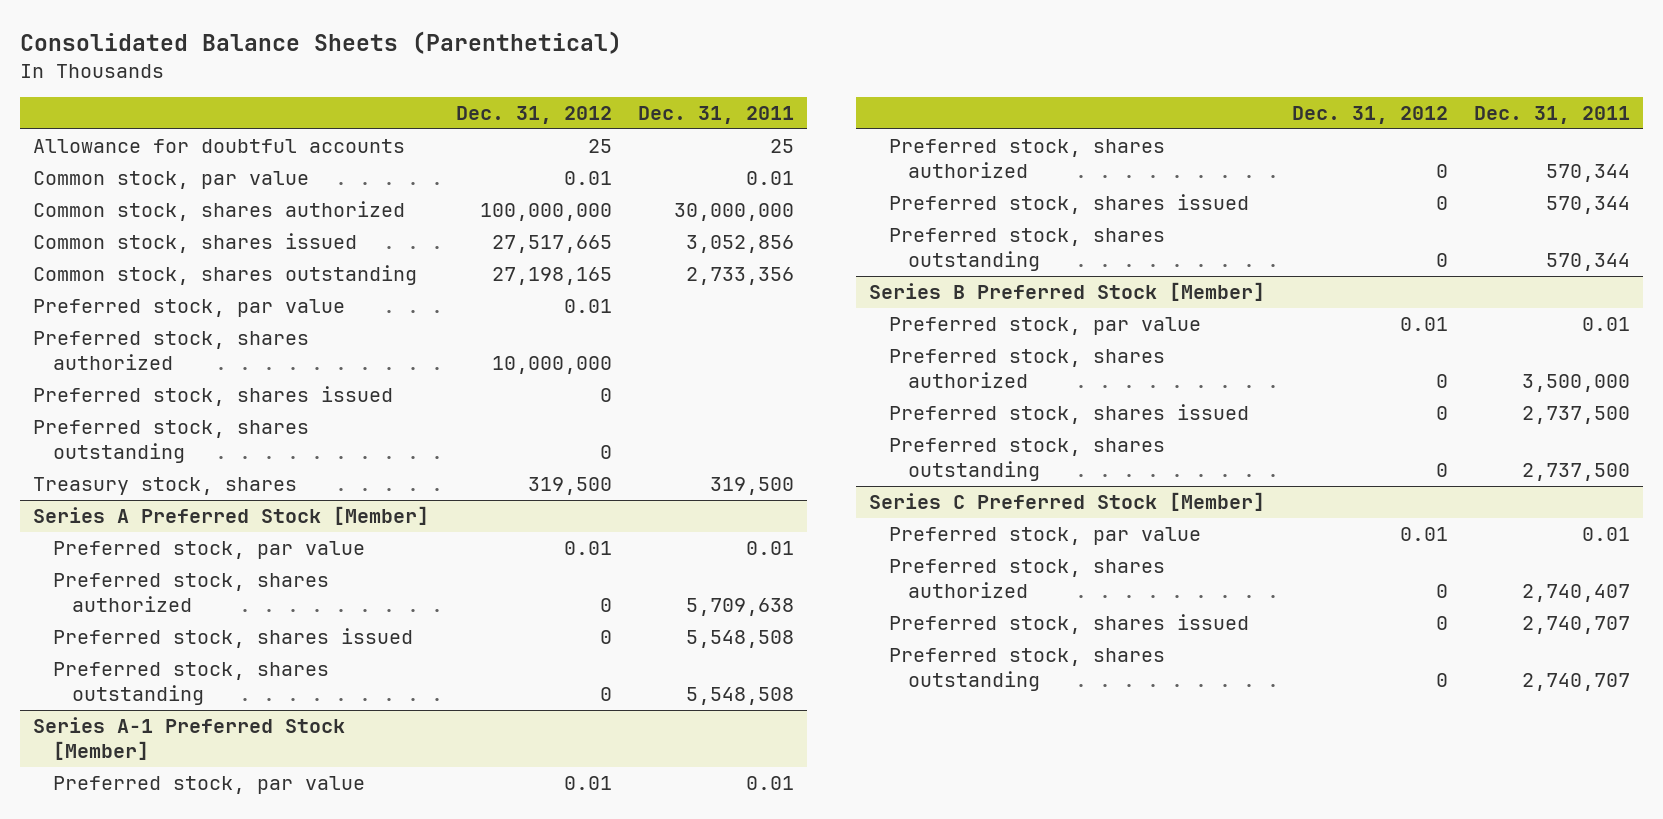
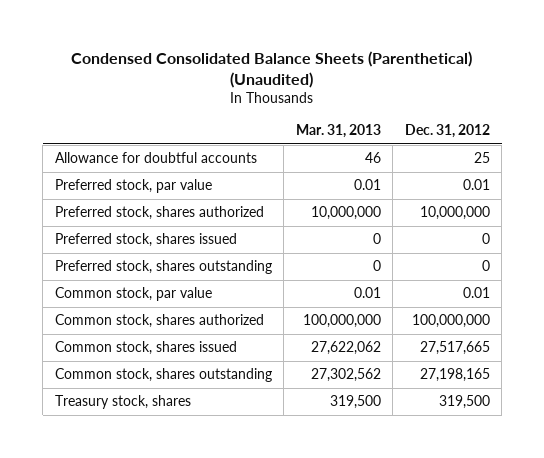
- Consolidated Balance Sheets (Parenthetical)
+ Condensed Consolidated Balance Sheets (Parenthetical) (Unaudited)
- | Dec. 31, 2012 | Dec. 31, 2011
+ | Mar. 31, 2013 | Dec. 31, 2012
moved down: Common stock, par value | 0.01 | 0.01
moved down: Common stock, shares authorized | 100,000,000 | 100,000,000
moved down: Common stock, shares issued | 27,622,062 | 27,517,665
moved down: Common stock, shares outstanding | 27,302,562 | 27,198,165
- Series A Preferred Stock [Member]
- Preferred stock, par value | 0.01 | 0.01
- Preferred stock, shares authorized | 0 | 5,709,638
- Preferred stock, shares issued | 0 | 5,548,508
- Preferred stock, shares outstanding | 0 | 5,548,508
- Series A-1 Preferred Stock [Member]
- Preferred stock, par value | 0.01 | 0.01
- Preferred stock, shares authorized | 0 | 570,344
- Preferred stock, shares issued | 0 | 570,344
- Preferred stock, shares outstanding | 0 | 570,344
- Series B Preferred Stock [Member]
- Preferred stock, par value | 0.01 | 0.01
- Preferred stock, shares authorized | 0 | 3,500,000
- Preferred stock, shares issued | 0 | 2,737,500
- Preferred stock, shares outstanding | 0 | 2,737,500
- Series C Preferred Stock [Member]
- Preferred stock, par value | 0.01 | 0.01
- Preferred stock, shares authorized | 0 | 2,740,407
- Preferred stock, shares issued | 0 | 2,740,707
- Preferred stock, shares outstanding | 0 | 2,740,707

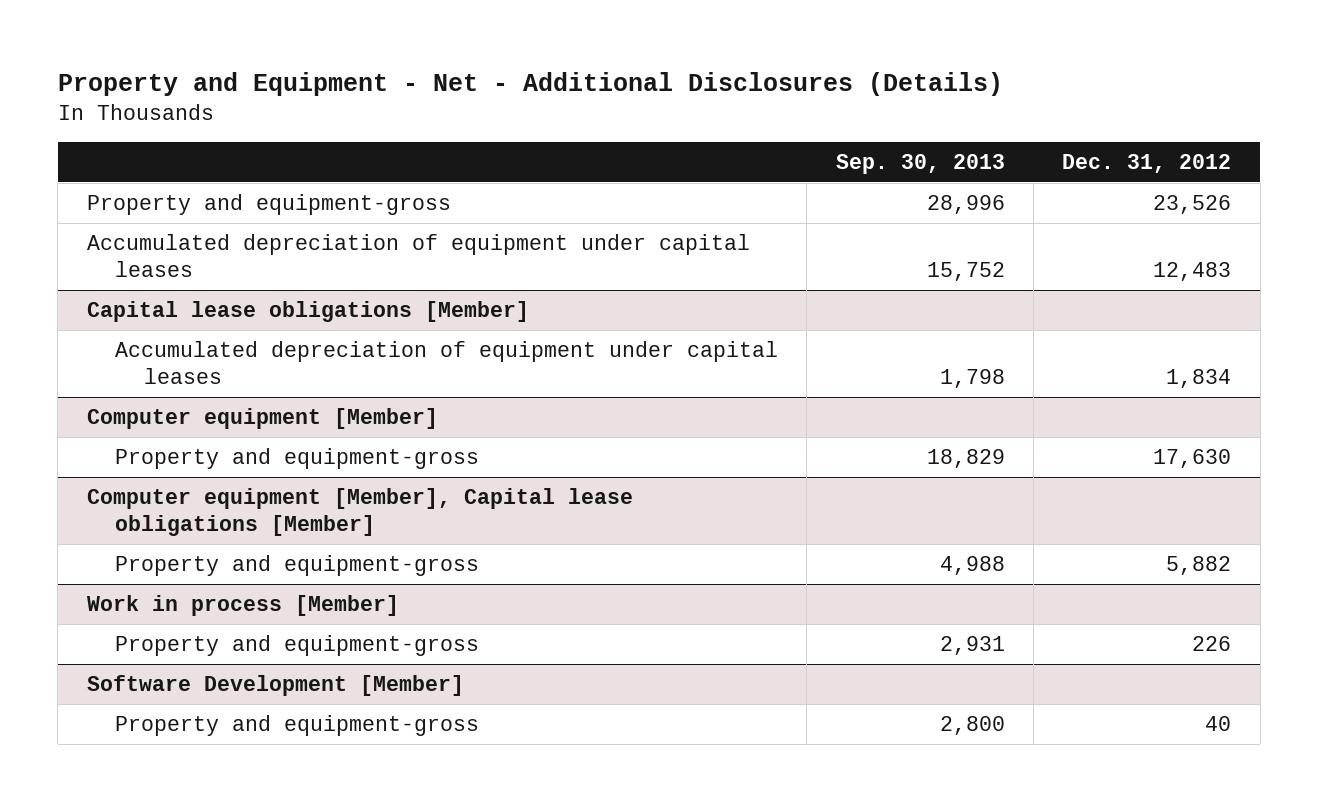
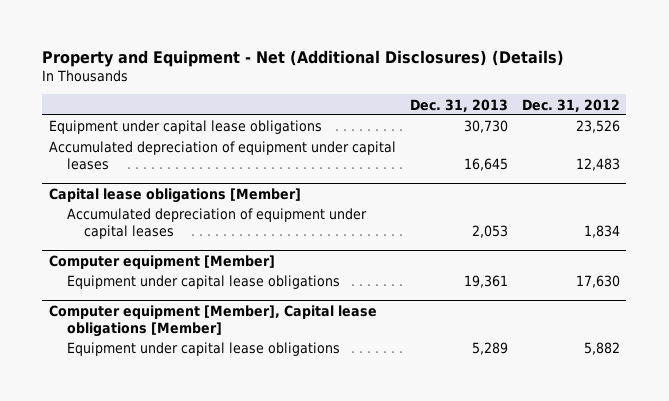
- Property and Equipment - Net - Additional Disclosures (Details)
+ Property and Equipment - Net (Additional Disclosures) (Details)
- | Sep. 30, 2013 | Dec. 31, 2012
+ | Dec. 31, 2013 | Dec. 31, 2012
- Property and equipment-gross | 28,996 | 23,526
+ Equipment under capital lease obligations | 30,730 | 23,526
@ Computer equipment [Member]
- Property and equipment-gross | 18,829 | 17,630
+ Equipment under capital lease obligations | 19,361 | 17,630
@ Computer equipment [Member], Capital lease obligations [Member]
- Property and equipment-gross | 4,988 | 5,882
- Work in process [Member]
- Property and equipment-gross | 2,931 | 226
- Software Development [Member]
- Property and equipment-gross | 2,800 | 40
@ Computer equipment [Member], Capital lease obligations [Member]
+ Equipment under capital lease obligations | 5,289 | 5,882

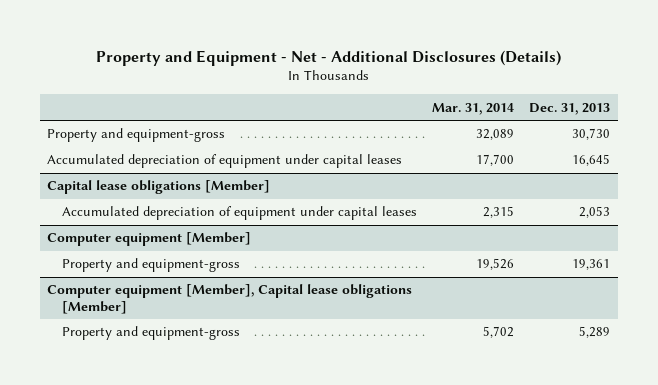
- Property and Equipment - Net (Additional Disclosures) (Details)
+ Property and Equipment - Net - Additional Disclosures (Details)
- | Dec. 31, 2013 | Dec. 31, 2012
+ | Mar. 31, 2014 | Dec. 31, 2013
- Equipment under capital lease obligations | 30,730 | 23,526
+ Property and equipment-gross | 32,089 | 30,730
@ Computer equipment [Member]
- Equipment under capital lease obligations | 19,361 | 17,630
+ Property and equipment-gross | 19,526 | 19,361
@ Computer equipment [Member], Capital lease obligations [Member]
- Equipment under capital lease obligations | 5,289 | 5,882
+ Property and equipment-gross | 5,702 | 5,289

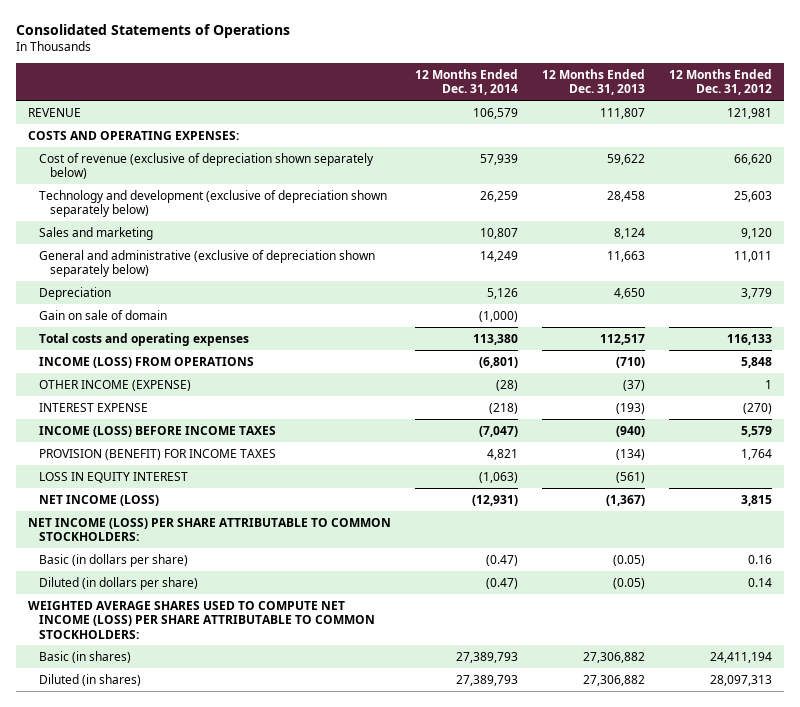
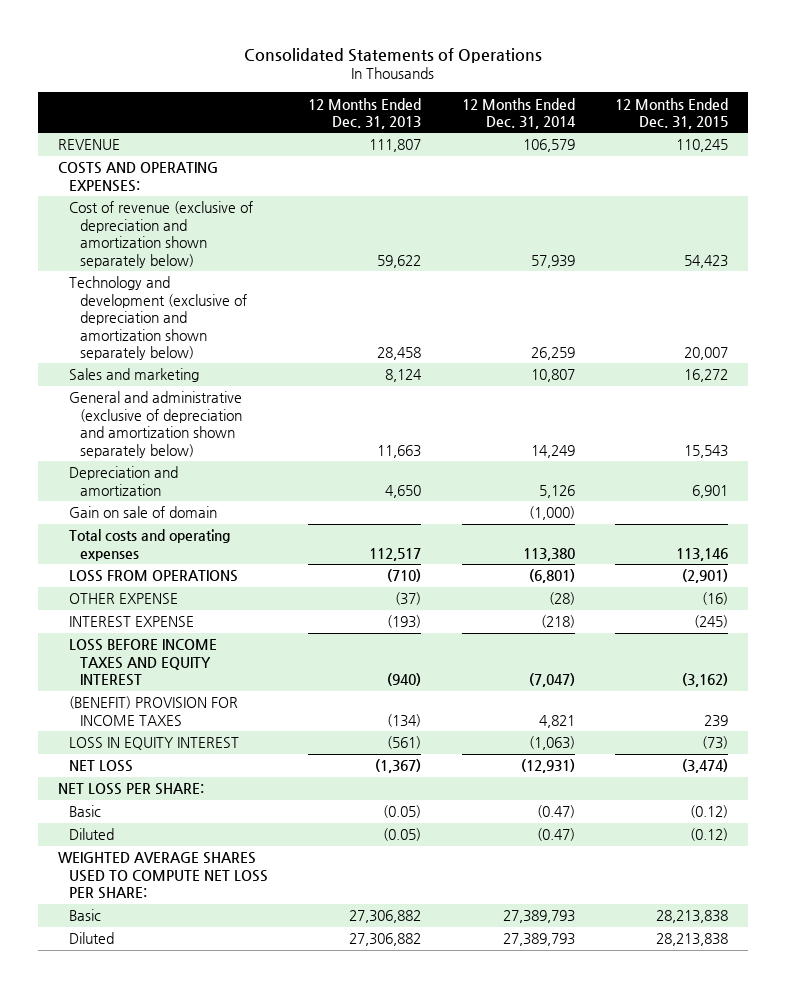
- | 12 Months Ended Dec. 31, 2014 | 12 Months Ended Dec. 31, 2013 | 12 Months Ended Dec. 31, 2012
+ | 12 Months Ended Dec. 31, 2013 | 12 Months Ended Dec. 31, 2014 | 12 Months Ended Dec. 31, 2015
- Cost of revenue (exclusive of depreciation shown separately below) | 57,939 | 59,622 | 66,620
- Technology and development (exclusive of depreciation shown separately below) | 26,259 | 28,458 | 25,603
+ Cost of revenue (exclusive of depreciation and amortization shown separately below) | 59,622 | 57,939 | 54,423
+ Technology and development (exclusive of depreciation and amortization shown separately below) | 28,458 | 26,259 | 20,007
- General and administrative (exclusive of depreciation shown separately below) | 14,249 | 11,663 | 11,011
- Depreciation | 5,126 | 4,650 | 3,779
+ General and administrative (exclusive of depreciation and amortization shown separately below) | 11,663 | 14,249 | 15,543
+ Depreciation and amortization | 4,650 | 5,126 | 6,901
- INCOME (LOSS) FROM OPERATIONS | (6,801) | (710) | 5,848
- OTHER INCOME (EXPENSE) | (28) | (37) | 1
+ LOSS FROM OPERATIONS | (710) | (6,801) | (2,901)
+ OTHER EXPENSE | (37) | (28) | (16)
- INCOME (LOSS) BEFORE INCOME TAXES | (7,047) | (940) | 5,579
- PROVISION (BENEFIT) FOR INCOME TAXES | 4,821 | (134) | 1,764
+ LOSS BEFORE INCOME TAXES AND EQUITY INTEREST | (940) | (7,047) | (3,162)
+ (BENEFIT) PROVISION FOR INCOME TAXES | (134) | 4,821 | 239
- NET INCOME (LOSS) | (12,931) | (1,367) | 3,815
- NET INCOME (LOSS) PER SHARE ATTRIBUTABLE TO COMMON STOCKHOLDERS:
- Basic (in dollars per share) | (0.47) | (0.05) | 0.16
- Diluted (in dollars per share) | (0.47) | (0.05) | 0.14
- WEIGHTED AVERAGE SHARES USED TO COMPUTE NET INCOME (LOSS) PER SHARE ATTRIBUTABLE TO COMMON STOCKHOLDERS:
- Basic (in shares) | 27,389,793 | 27,306,882 | 24,411,194
- Diluted (in shares) | 27,389,793 | 27,306,882 | 28,097,313
+ NET LOSS | (1,367) | (12,931) | (3,474)
+ NET LOSS PER SHARE:
+ Basic | (0.05) | (0.47) | (0.12)
+ Diluted | (0.05) | (0.47) | (0.12)
+ WEIGHTED AVERAGE SHARES USED TO COMPUTE NET LOSS PER SHARE:
+ Basic | 27,306,882 | 27,389,793 | 28,213,838
+ Diluted | 27,306,882 | 27,389,793 | 28,213,838

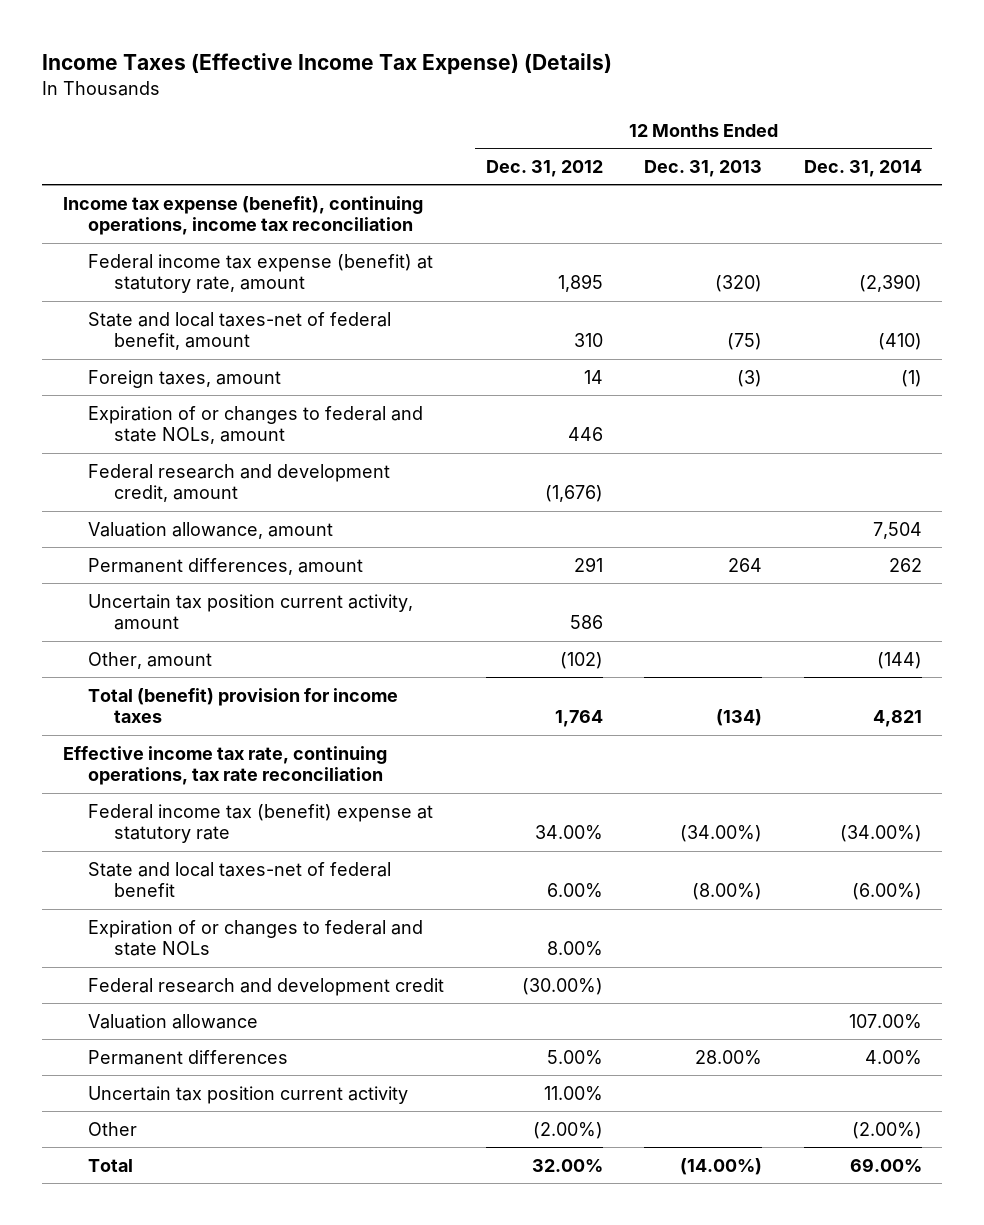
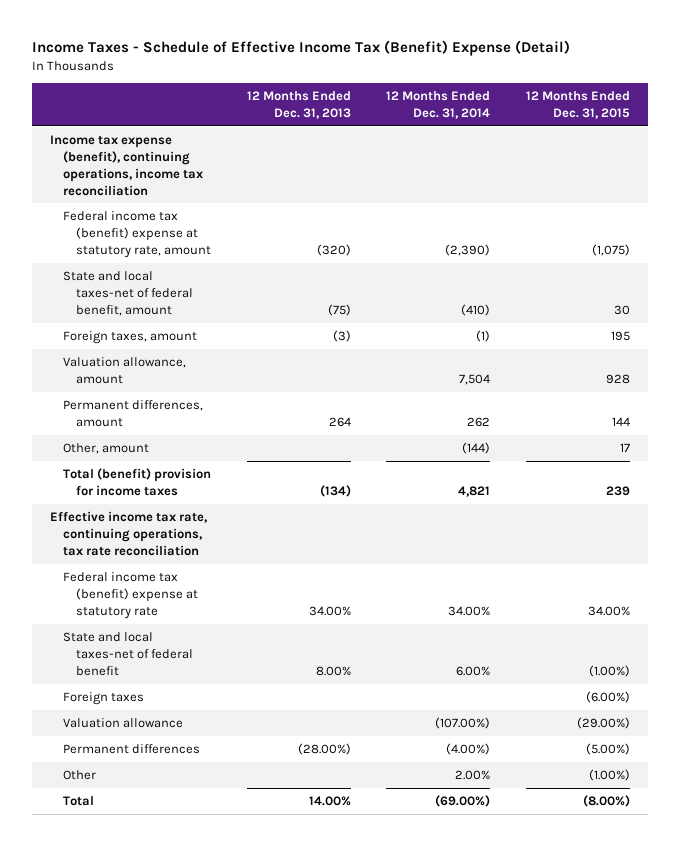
- Income Taxes (Effective Income Tax Expense) (Details)
+ Income Taxes - Schedule of Effective Income Tax (Benefit) Expense (Detail)
- | 12 Months Ended Dec. 31, 2012 | 12 Months Ended Dec. 31, 2013 | 12 Months Ended Dec. 31, 2014
+ | 12 Months Ended Dec. 31, 2013 | 12 Months Ended Dec. 31, 2014 | 12 Months Ended Dec. 31, 2015
- Federal income tax expense (benefit) at statutory rate, amount | 1,895 | (320) | (2,390)
+ Federal income tax (benefit) expense at statutory rate, amount | (320) | (2,390) | (1,075)
- Expiration of or changes to federal and state NOLs, amount | 446 | |
- Federal research and development credit, amount | (1,676) | |
- Uncertain tax position current activity, amount | 586 | |
- Federal income tax (benefit) expense at statutory rate | 34.00% | (34.00%) | (34.00%)
- State and local taxes-net of federal benefit | 6.00% | (8.00%) | (6.00%)
- Expiration of or changes to federal and state NOLs | 8.00% | |
- Federal research and development credit | (30.00%) | |
- Valuation allowance | | | 107.00%
- Permanent differences | 5.00% | 28.00% | 4.00%
- Uncertain tax position current activity | 11.00% | |
- Other | (2.00%) | | (2.00%)
- Total | 32.00% | (14.00%) | 69.00%
+ Federal income tax (benefit) expense at statutory rate | 34.00% | 34.00% | 34.00%
+ State and local taxes-net of federal benefit | 8.00% | 6.00% | (1.00%)
+ Foreign taxes | | | (6.00%)
+ Valuation allowance | | (107.00%) | (29.00%)
+ Permanent differences | (28.00%) | (4.00%) | (5.00%)
+ Other | | 2.00% | (1.00%)
+ Total | 14.00% | (69.00%) | (8.00%)

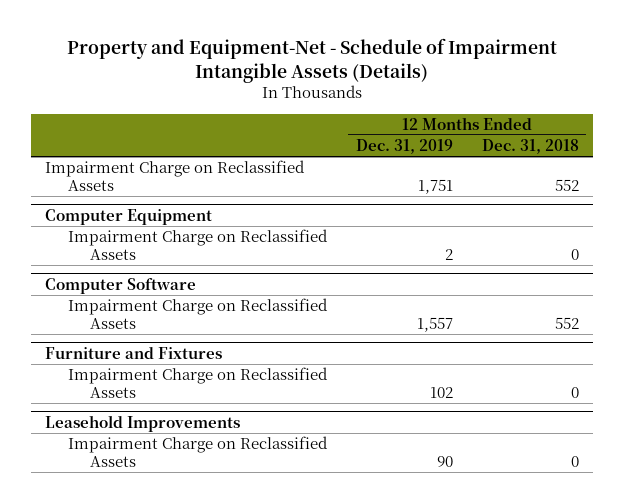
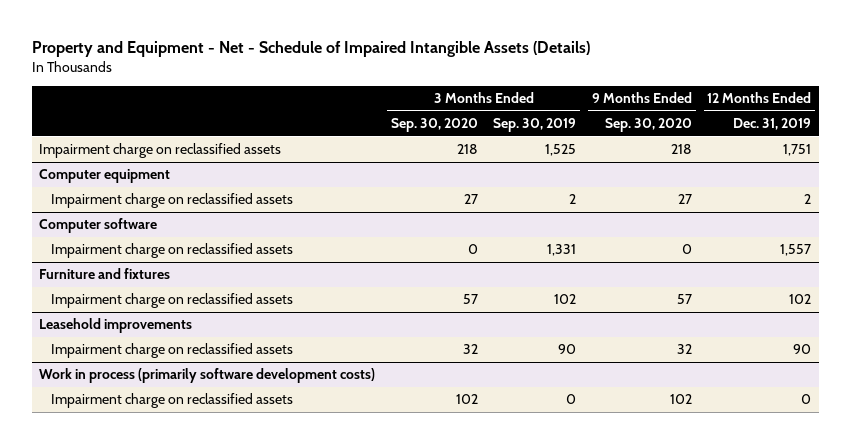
- Property and Equipment-Net - Schedule of Impairment Intangible Assets (Details)
+ Property and Equipment - Net - Schedule of Impaired Intangible Assets (Details)
- | 12 Months Ended Dec. 31, 2019 | 12 Months Ended Dec. 31, 2018
+ | 3 Months Ended Sep. 30, 2020 | 3 Months Ended Sep. 30, 2019 | 9 Months Ended Sep. 30, 2020 | 12 Months Ended Dec. 31, 2019
- Impairment Charge on Reclassified Assets | 1,751 | 552
- Computer Equipment
- Impairment Charge on Reclassified Assets | 2 | 0
- Computer Software
- Impairment Charge on Reclassified Assets | 1,557 | 552
- Furniture and Fixtures
- Impairment Charge on Reclassified Assets | 102 | 0
- Leasehold Improvements
- Impairment Charge on Reclassified Assets | 90 | 0
+ Impairment charge on reclassified assets | 218 | 1,525 | 218 | 1,751
+ Computer equipment
+ Impairment charge on reclassified assets | 27 | 2 | 27 | 2
+ Computer software
+ Impairment charge on reclassified assets | 0 | 1,331 | 0 | 1,557
+ Furniture and fixtures
+ Impairment charge on reclassified assets | 57 | 102 | 57 | 102
+ Leasehold improvements
+ Impairment charge on reclassified assets | 32 | 90 | 32 | 90
+ Work in process (primarily software development costs)
+ Impairment charge on reclassified assets | 102 | 0 | 102 | 0

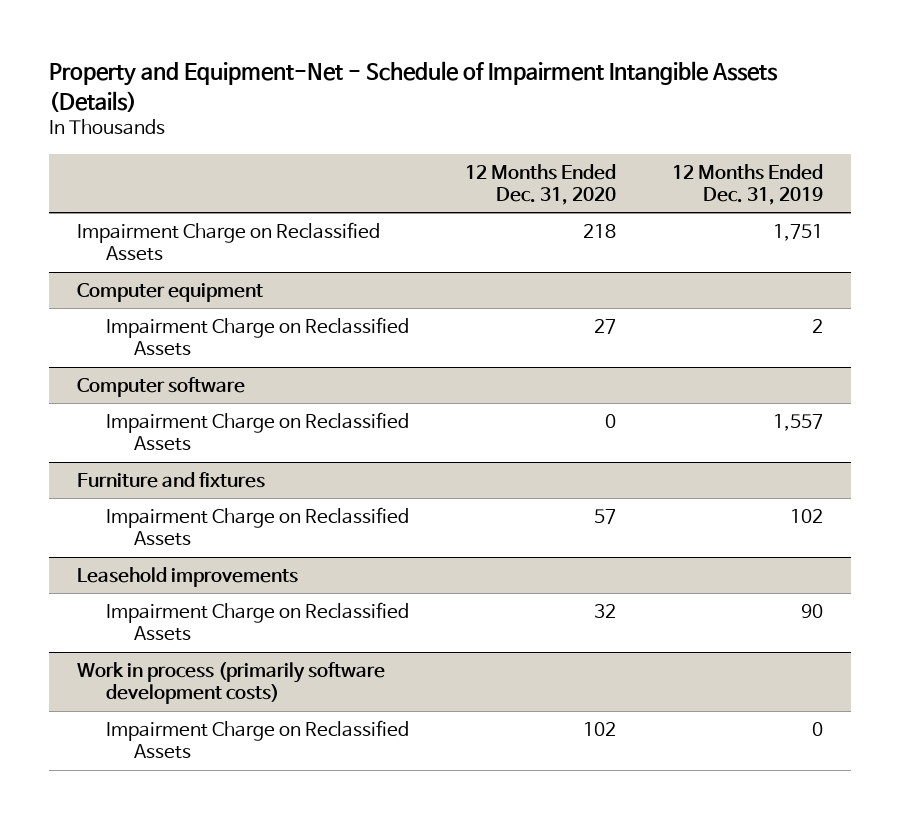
- Property and Equipment - Net - Schedule of Impaired Intangible Assets (Details)
+ Property and Equipment-Net - Schedule of Impairment Intangible Assets (Details)
- | 3 Months Ended Sep. 30, 2020 | 3 Months Ended Sep. 30, 2019 | 9 Months Ended Sep. 30, 2020 | 12 Months Ended Dec. 31, 2019
+ | 12 Months Ended Dec. 31, 2020 | 12 Months Ended Dec. 31, 2019
- Impairment charge on reclassified assets | 218 | 1,525 | 218 | 1,751
+ Impairment Charge on Reclassified Assets | 218 | 1,751
@ Computer equipment
- Impairment charge on reclassified assets | 27 | 2 | 27 | 2
+ Impairment Charge on Reclassified Assets | 27 | 2
@ Computer software
- Impairment charge on reclassified assets | 0 | 1,331 | 0 | 1,557
+ Impairment Charge on Reclassified Assets | 0 | 1,557
@ Furniture and fixtures
- Impairment charge on reclassified assets | 57 | 102 | 57 | 102
+ Impairment Charge on Reclassified Assets | 57 | 102
@ Leasehold improvements
- Impairment charge on reclassified assets | 32 | 90 | 32 | 90
+ Impairment Charge on Reclassified Assets | 32 | 90
@ Work in process (primarily software development costs)
- Impairment charge on reclassified assets | 102 | 0 | 102 | 0
+ Impairment Charge on Reclassified Assets | 102 | 0

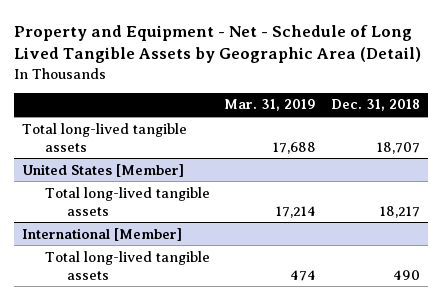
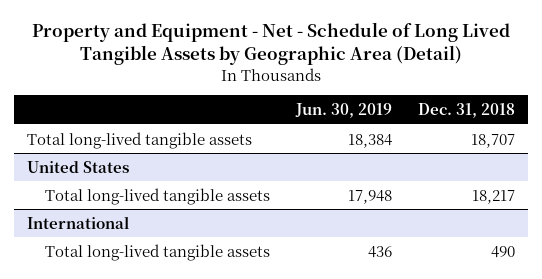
- | Mar. 31, 2019 | Dec. 31, 2018
+ | Jun. 30, 2019 | Dec. 31, 2018
- United States [Member]
+ United States
- International [Member]
+ International

